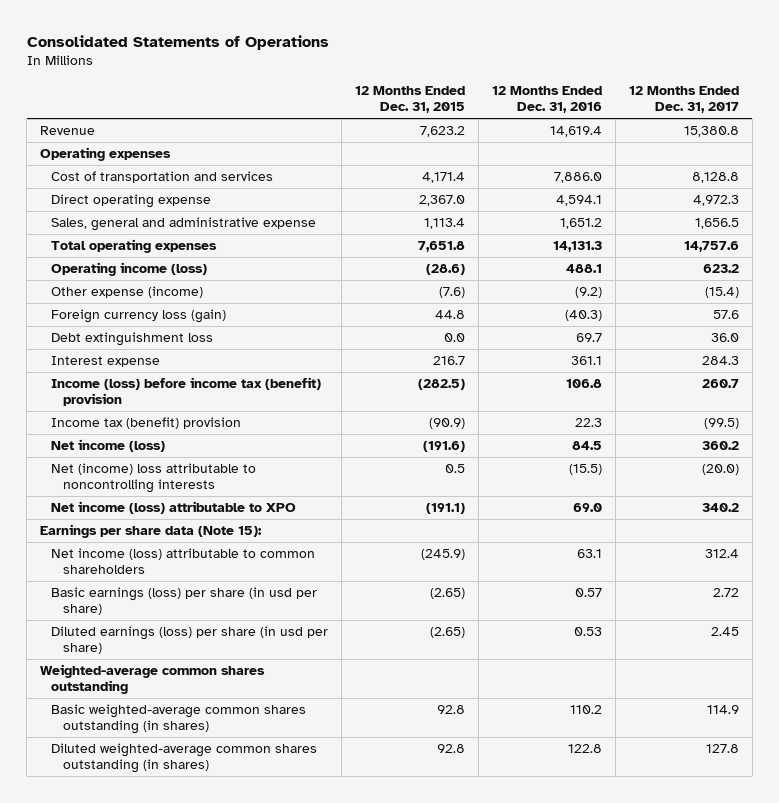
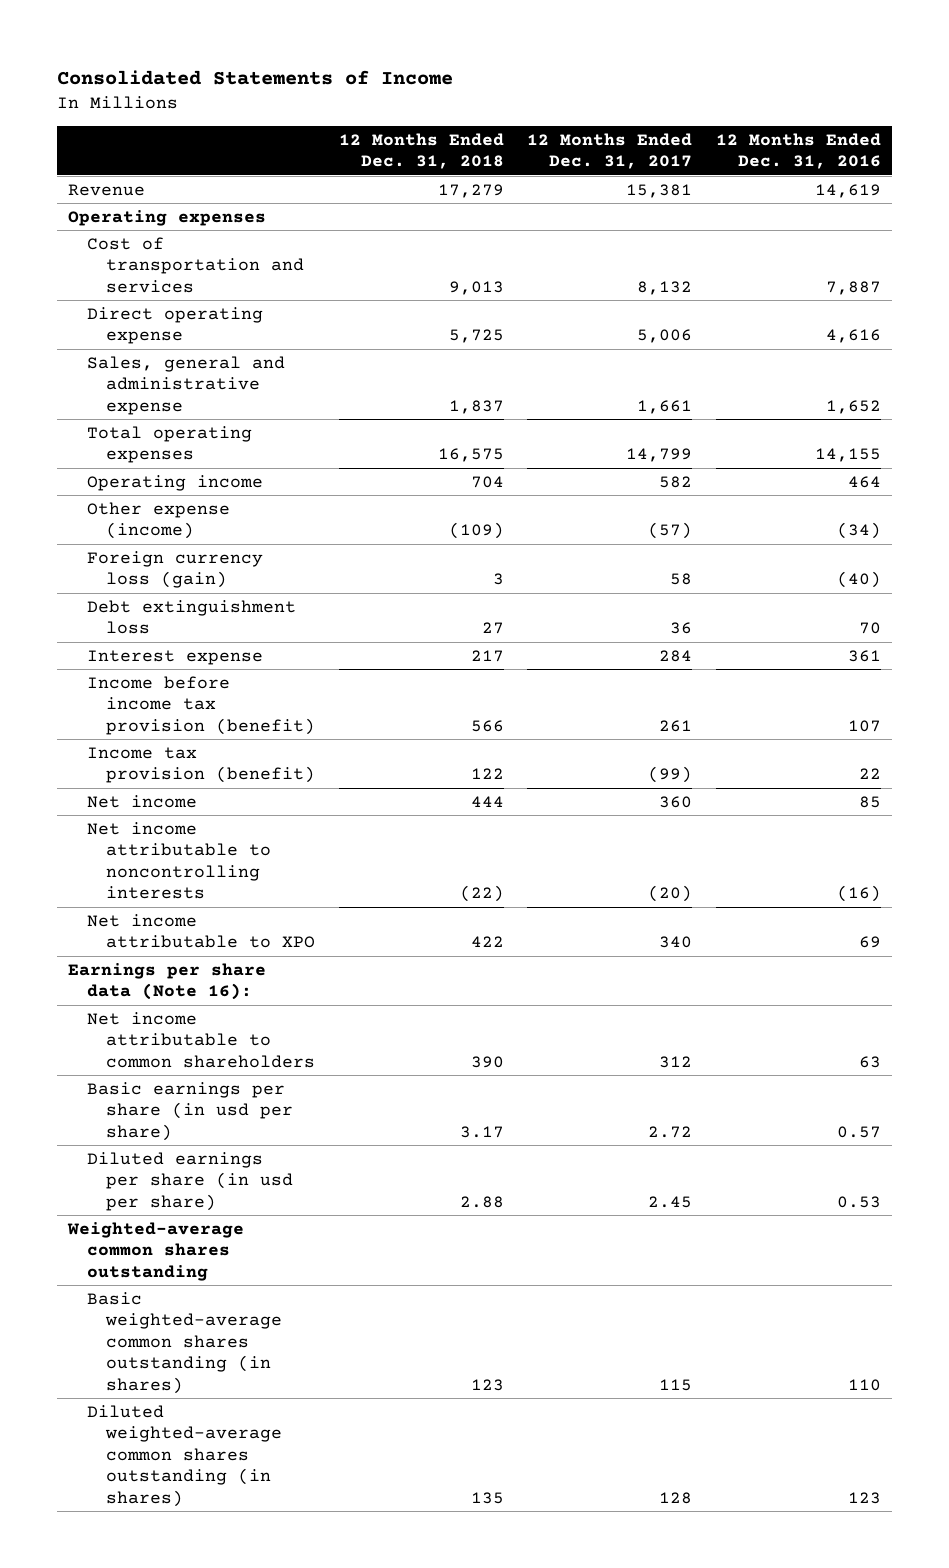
- Consolidated Statements of Operations
+ Consolidated Statements of Income
- | 12 Months Ended Dec. 31, 2015 | 12 Months Ended Dec. 31, 2016 | 12 Months Ended Dec. 31, 2017
+ | 12 Months Ended Dec. 31, 2018 | 12 Months Ended Dec. 31, 2017 | 12 Months Ended Dec. 31, 2016
- Revenue | 7,623.2 | 14,619.4 | 15,380.8
+ Revenue | 17,279 | 15,381 | 14,619
- Cost of transportation and services | 4,171.4 | 7,886.0 | 8,128.8
- Direct operating expense | 2,367.0 | 4,594.1 | 4,972.3
- Sales, general and administrative expense | 1,113.4 | 1,651.2 | 1,656.5
- Total operating expenses | 7,651.8 | 14,131.3 | 14,757.6
- Operating income (loss) | (28.6) | 488.1 | 623.2
- Other expense (income) | (7.6) | (9.2) | (15.4)
- Foreign currency loss (gain) | 44.8 | (40.3) | 57.6
- Debt extinguishment loss | 0.0 | 69.7 | 36.0
- Interest expense | 216.7 | 361.1 | 284.3
- Income (loss) before income tax (benefit) provision | (282.5) | 106.8 | 260.7
- Income tax (benefit) provision | (90.9) | 22.3 | (99.5)
- Net income (loss) | (191.6) | 84.5 | 360.2
- Net (income) loss attributable to noncontrolling interests | 0.5 | (15.5) | (20.0)
- Net income (loss) attributable to XPO | (191.1) | 69.0 | 340.2
- Earnings per share data (Note 15):
- Net income (loss) attributable to common shareholders | (245.9) | 63.1 | 312.4
- Basic earnings (loss) per share (in usd per share) | (2.65) | 0.57 | 2.72
- Diluted earnings (loss) per share (in usd per share) | (2.65) | 0.53 | 2.45
+ Cost of transportation and services | 9,013 | 8,132 | 7,887
+ Direct operating expense | 5,725 | 5,006 | 4,616
+ Sales, general and administrative expense | 1,837 | 1,661 | 1,652
+ Total operating expenses | 16,575 | 14,799 | 14,155
+ Operating income | 704 | 582 | 464
+ Other expense (income) | (109) | (57) | (34)
+ Foreign currency loss (gain) | 3 | 58 | (40)
+ Debt extinguishment loss | 27 | 36 | 70
+ Interest expense | 217 | 284 | 361
+ Income before income tax provision (benefit) | 566 | 261 | 107
+ Income tax provision (benefit) | 122 | (99) | 22
+ Net income | 444 | 360 | 85
+ Net income attributable to noncontrolling interests | (22) | (20) | (16)
+ Net income attributable to XPO | 422 | 340 | 69
+ Earnings per share data (Note 16):
+ Net income attributable to common shareholders | 390 | 312 | 63
+ Basic earnings per share (in usd per share) | 3.17 | 2.72 | 0.57
+ Diluted earnings per share (in usd per share) | 2.88 | 2.45 | 0.53
- Basic weighted-average common shares outstanding (in shares) | 92.8 | 110.2 | 114.9
- Diluted weighted-average common shares outstanding (in shares) | 92.8 | 122.8 | 127.8
+ Basic weighted-average common shares outstanding (in shares) | 123 | 115 | 110
+ Diluted weighted-average common shares outstanding (in shares) | 135 | 128 | 123

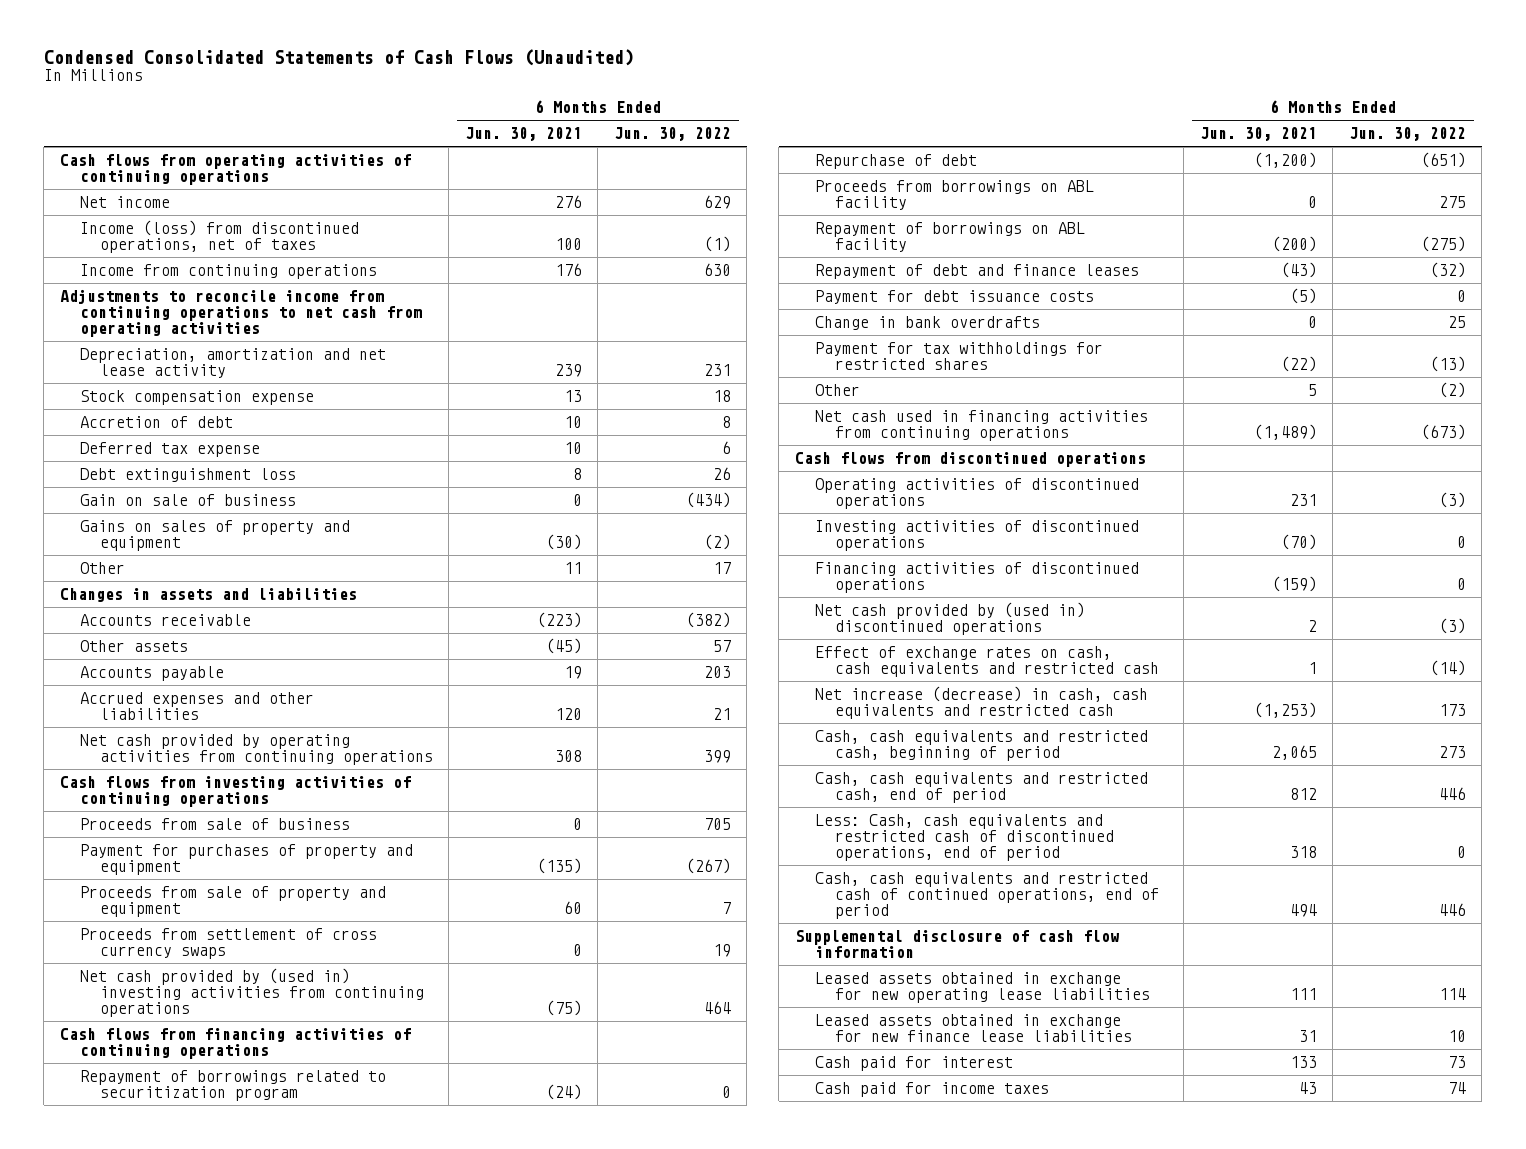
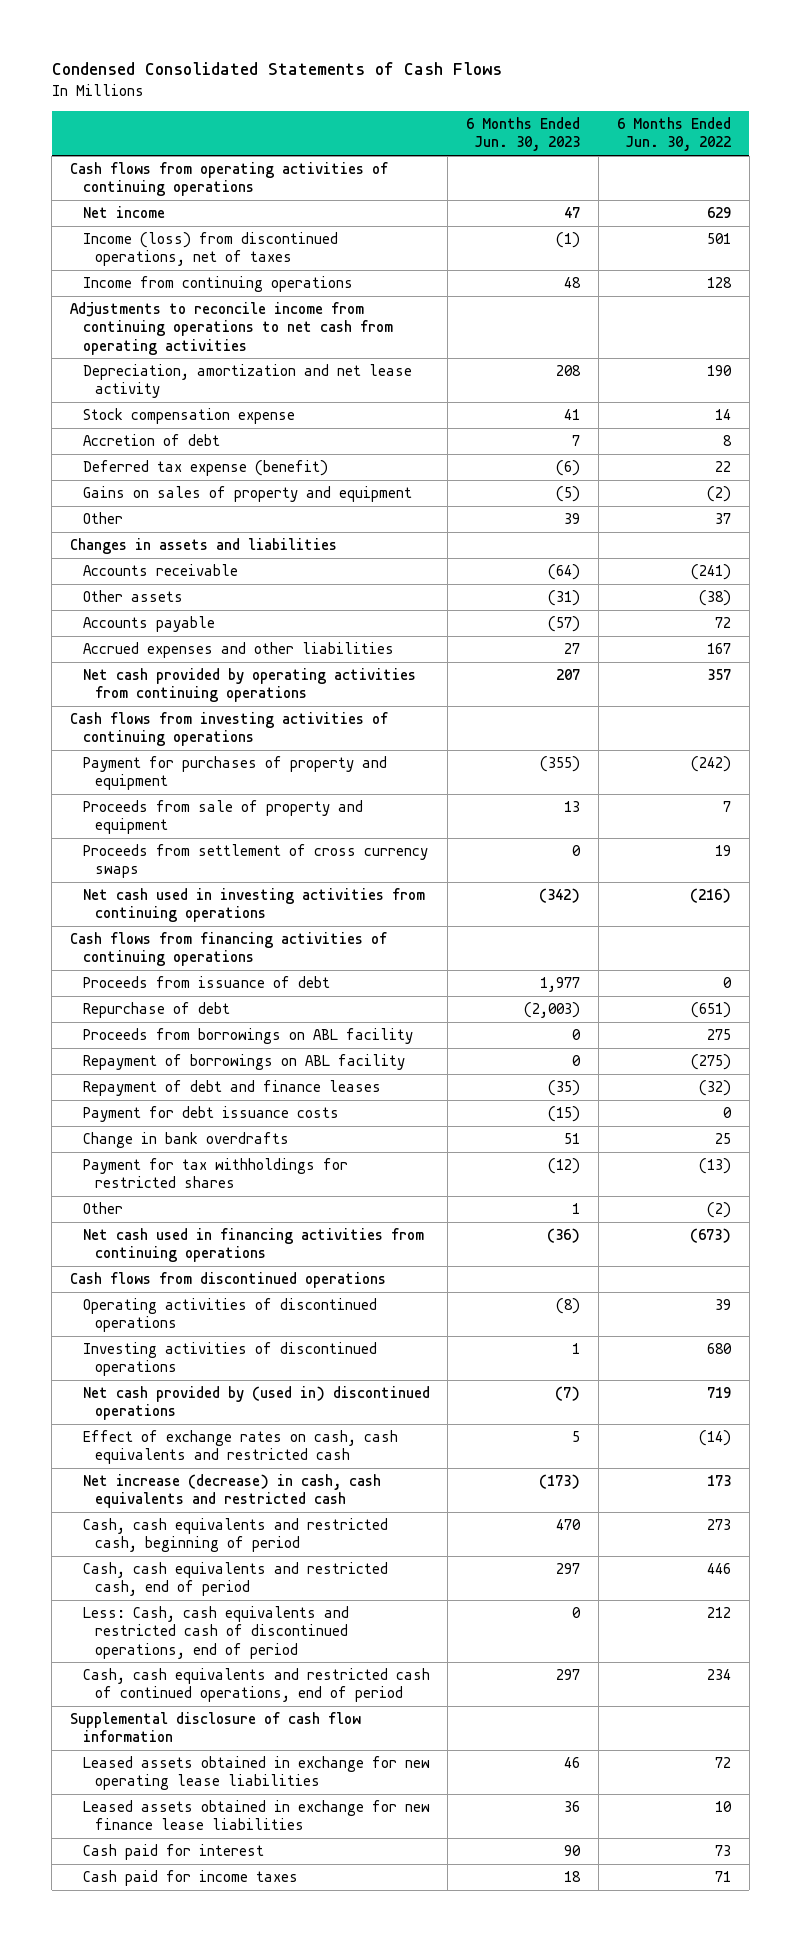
- Condensed Consolidated Statements of Cash Flows (Unaudited)
+ Condensed Consolidated Statements of Cash Flows
- | 6 Months Ended Jun. 30, 2021 | 6 Months Ended Jun. 30, 2022
+ | 6 Months Ended Jun. 30, 2023 | 6 Months Ended Jun. 30, 2022
- Income (loss) from discontinued operations, net of taxes | 100 | (1)
- Income from continuing operations | 176 | 630
+ Income (loss) from discontinued operations, net of taxes | (1) | 501
+ Income from continuing operations | 48 | 128
- Depreciation, amortization and net lease activity | 239 | 231
- Stock compensation expense | 13 | 18
+ Depreciation, amortization and net lease activity | 208 | 190
+ Stock compensation expense | 41 | 14
- Deferred tax expense | 10 | 6
- Debt extinguishment loss | 8 | 26
- Gain on sale of business | 0 | (434)
+ Deferred tax expense (benefit) | (6) | 22
- Other | 11 | 17
+ Other | 39 | 37
- Accounts receivable | (223) | (382)
- Other assets | (45) | 57
- Accounts payable | 19 | 203
- Accrued expenses and other liabilities | 120 | 21
- Net cash provided by operating activities from continuing operations | 308 | 399
+ Accounts receivable | (64) | (241)
+ Other assets | (31) | (38)
+ Accounts payable | (57) | 72
+ Accrued expenses and other liabilities | 27 | 167
+ Net cash provided by operating activities from continuing operations | 207 | 357
- Proceeds from sale of business | 0 | 705
- Payment for purchases of property and equipment | (135) | (267)
+ Payment for purchases of property and equipment | (355) | (242)
- Net cash provided by (used in) investing activities from continuing operations | (75) | 464
+ Net cash used in investing activities from continuing operations | (342) | (216)
- Repayment of borrowings related to securitization program | (24) | 0
+ Proceeds from issuance of debt | 1,977 | 0
- Operating activities of discontinued operations | 231 | (3)
- Investing activities of discontinued operations | (70) | 0
- Financing activities of discontinued operations | (159) | 0
- Net cash provided by (used in) discontinued operations | 2 | (3)
+ Operating activities of discontinued operations | (8) | 39
+ Investing activities of discontinued operations | 1 | 680
+ Net cash provided by (used in) discontinued operations | (7) | 719
- Less: Cash, cash equivalents and restricted cash of discontinued operations, end of period | 318 | 0
- Cash, cash equivalents and restricted cash of continued operations, end of period | 494 | 446
+ Less: Cash, cash equivalents and restricted cash of discontinued operations, end of period | 0 | 212
+ Cash, cash equivalents and restricted cash of continued operations, end of period | 297 | 234
- Leased assets obtained in exchange for new operating lease liabilities | 111 | 114
+ Leased assets obtained in exchange for new operating lease liabilities | 46 | 72
- Cash paid for income taxes | 43 | 74
+ Cash paid for income taxes | 18 | 71

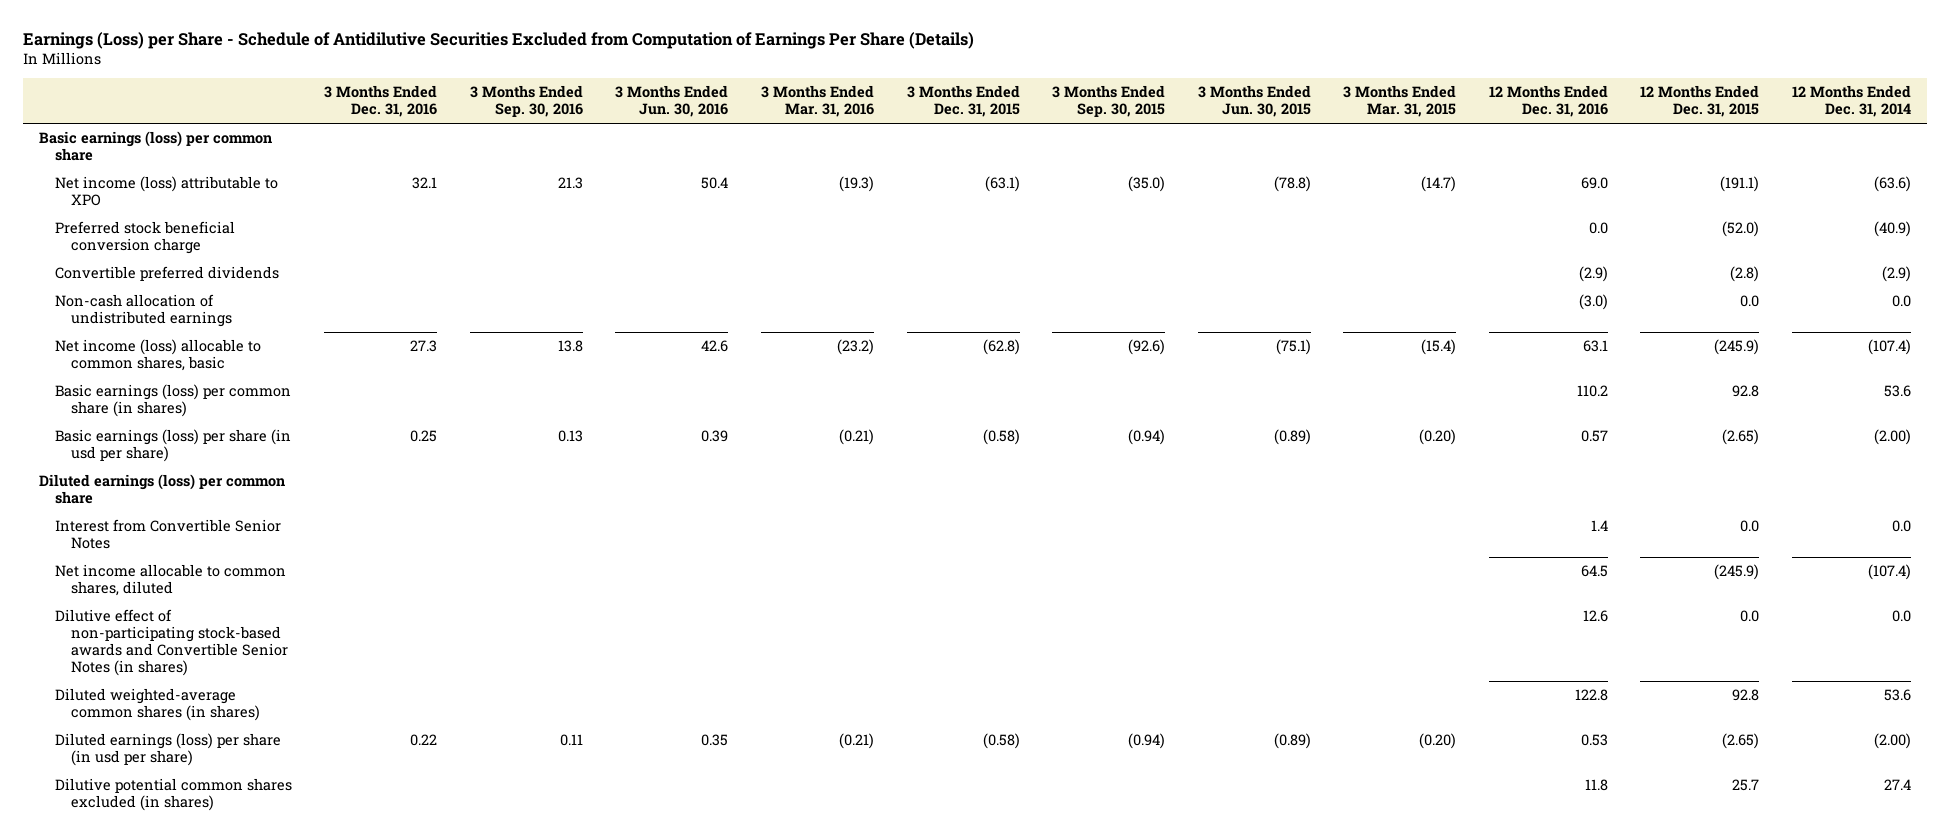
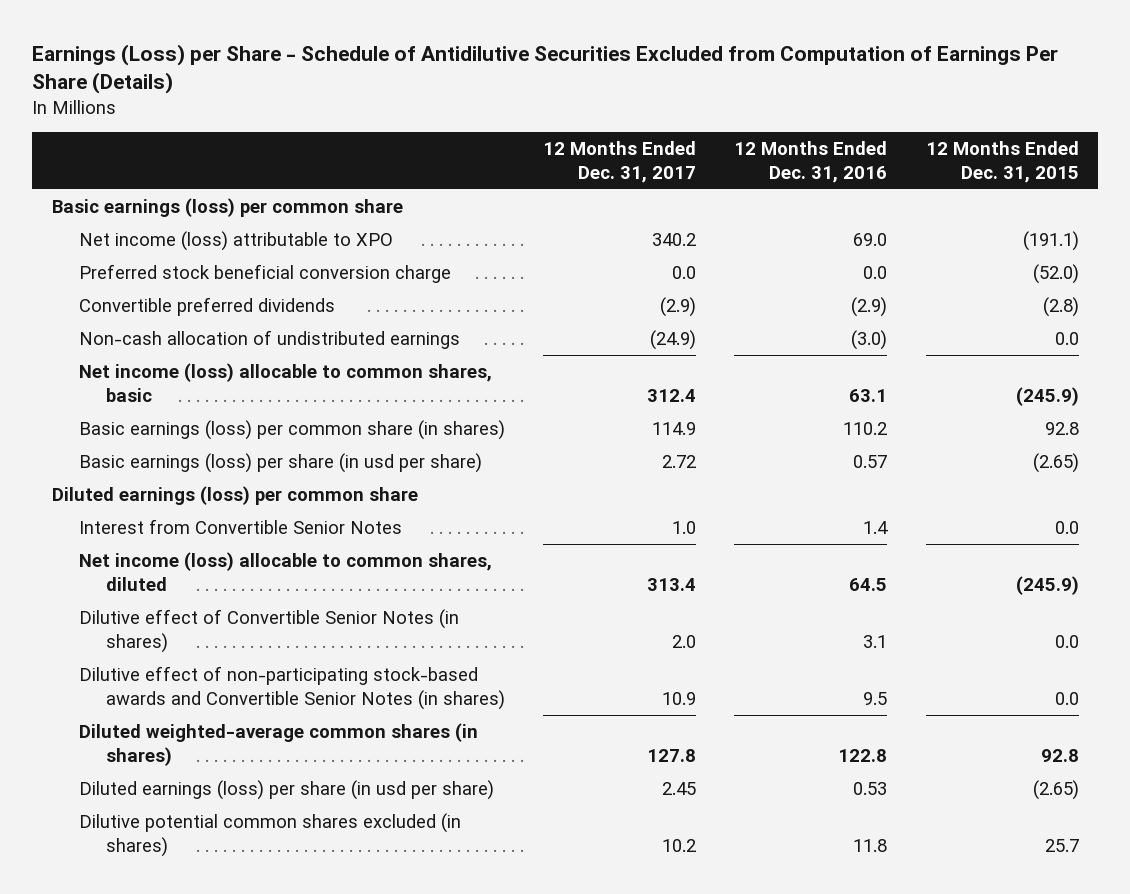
- | 3 Months Ended Dec. 31, 2016 | 3 Months Ended Sep. 30, 2016 | 3 Months Ended Jun. 30, 2016 | 3 Months Ended Mar. 31, 2016 | 3 Months Ended Dec. 31, 2015 | 3 Months Ended Sep. 30, 2015 | 3 Months Ended Jun. 30, 2015 | 3 Months Ended Mar. 31, 2015 | 12 Months Ended Dec. 31, 2016 | 12 Months Ended Dec. 31, 2015 | 12 Months Ended Dec. 31, 2014
+ | 12 Months Ended Dec. 31, 2017 | 12 Months Ended Dec. 31, 2016 | 12 Months Ended Dec. 31, 2015
- Net income allocable to common shares, diluted | | | | | | | | | 64.5 | (245.9) | (107.4)
- Dilutive effect of non-participating stock-based awards and Convertible Senior Notes (in shares) | | | | | | | | | 12.6 | 0.0 | 0.0
+ Net income (loss) allocable to common shares, diluted | 313.4 | 64.5 | (245.9)
+ Dilutive effect of Convertible Senior Notes (in shares) | 2.0 | 3.1 | 0.0
+ Dilutive effect of non-participating stock-based awards and Convertible Senior Notes (in shares) | 10.9 | 9.5 | 0.0

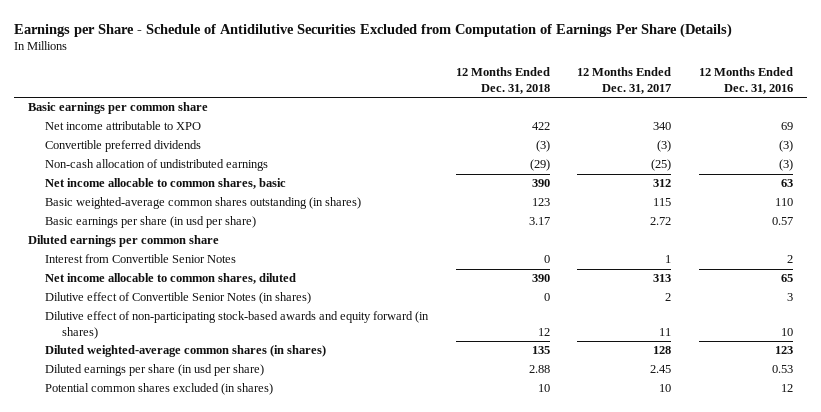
- Earnings (Loss) per Share - Schedule of Antidilutive Securities Excluded from Computation of Earnings Per Share (Details)
+ Earnings per Share - Schedule of Antidilutive Securities Excluded from Computation of Earnings Per Share (Details)
- | 12 Months Ended Dec. 31, 2017 | 12 Months Ended Dec. 31, 2016 | 12 Months Ended Dec. 31, 2015
+ | 12 Months Ended Dec. 31, 2018 | 12 Months Ended Dec. 31, 2017 | 12 Months Ended Dec. 31, 2016
- Basic earnings (loss) per common share
- Net income (loss) attributable to XPO | 340.2 | 69.0 | (191.1)
- Preferred stock beneficial conversion charge | 0.0 | 0.0 | (52.0)
- Convertible preferred dividends | (2.9) | (2.9) | (2.8)
- Non-cash allocation of undistributed earnings | (24.9) | (3.0) | 0.0
- Net income (loss) allocable to common shares, basic | 312.4 | 63.1 | (245.9)
- Basic earnings (loss) per common share (in shares) | 114.9 | 110.2 | 92.8
- Basic earnings (loss) per share (in usd per share) | 2.72 | 0.57 | (2.65)
- Diluted earnings (loss) per common share
- Interest from Convertible Senior Notes | 1.0 | 1.4 | 0.0
- Net income (loss) allocable to common shares, diluted | 313.4 | 64.5 | (245.9)
- Dilutive effect of Convertible Senior Notes (in shares) | 2.0 | 3.1 | 0.0
- Dilutive effect of non-participating stock-based awards and Convertible Senior Notes (in shares) | 10.9 | 9.5 | 0.0
- Diluted weighted-average common shares (in shares) | 127.8 | 122.8 | 92.8
- Diluted earnings (loss) per share (in usd per share) | 2.45 | 0.53 | (2.65)
- Dilutive potential common shares excluded (in shares) | 10.2 | 11.8 | 25.7
+ Basic earnings per common share
+ Net income attributable to XPO | 422 | 340 | 69
+ Convertible preferred dividends | (3) | (3) | (3)
+ Non-cash allocation of undistributed earnings | (29) | (25) | (3)
+ Net income allocable to common shares, basic | 390 | 312 | 63
+ Basic weighted-average common shares outstanding (in shares) | 123 | 115 | 110
+ Basic earnings per share (in usd per share) | 3.17 | 2.72 | 0.57
+ Diluted earnings per common share
+ Interest from Convertible Senior Notes | 0 | 1 | 2
+ Net income allocable to common shares, diluted | 390 | 313 | 65
+ Dilutive effect of Convertible Senior Notes (in shares) | 0 | 2 | 3
+ Dilutive effect of non-participating stock-based awards and equity forward (in shares) | 12 | 11 | 10
+ Diluted weighted-average common shares (in shares) | 135 | 128 | 123
+ Diluted earnings per share (in usd per share) | 2.88 | 2.45 | 0.53
+ Potential common shares excluded (in shares) | 10 | 10 | 12

